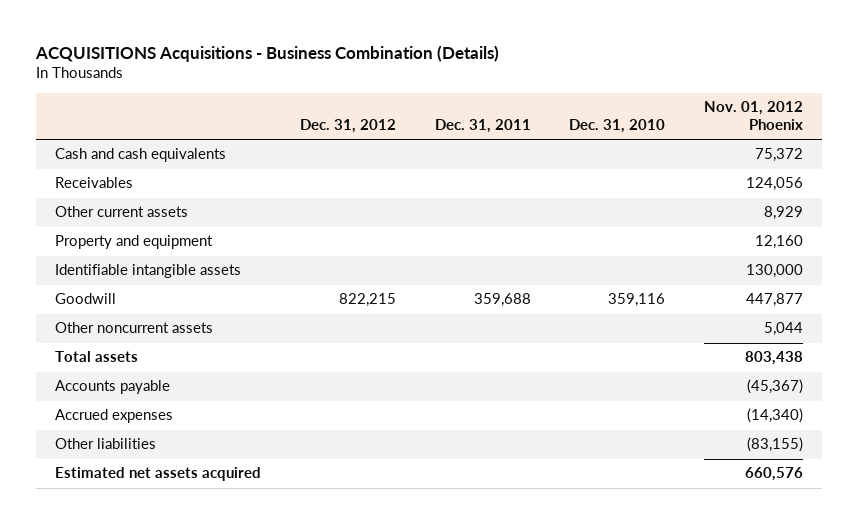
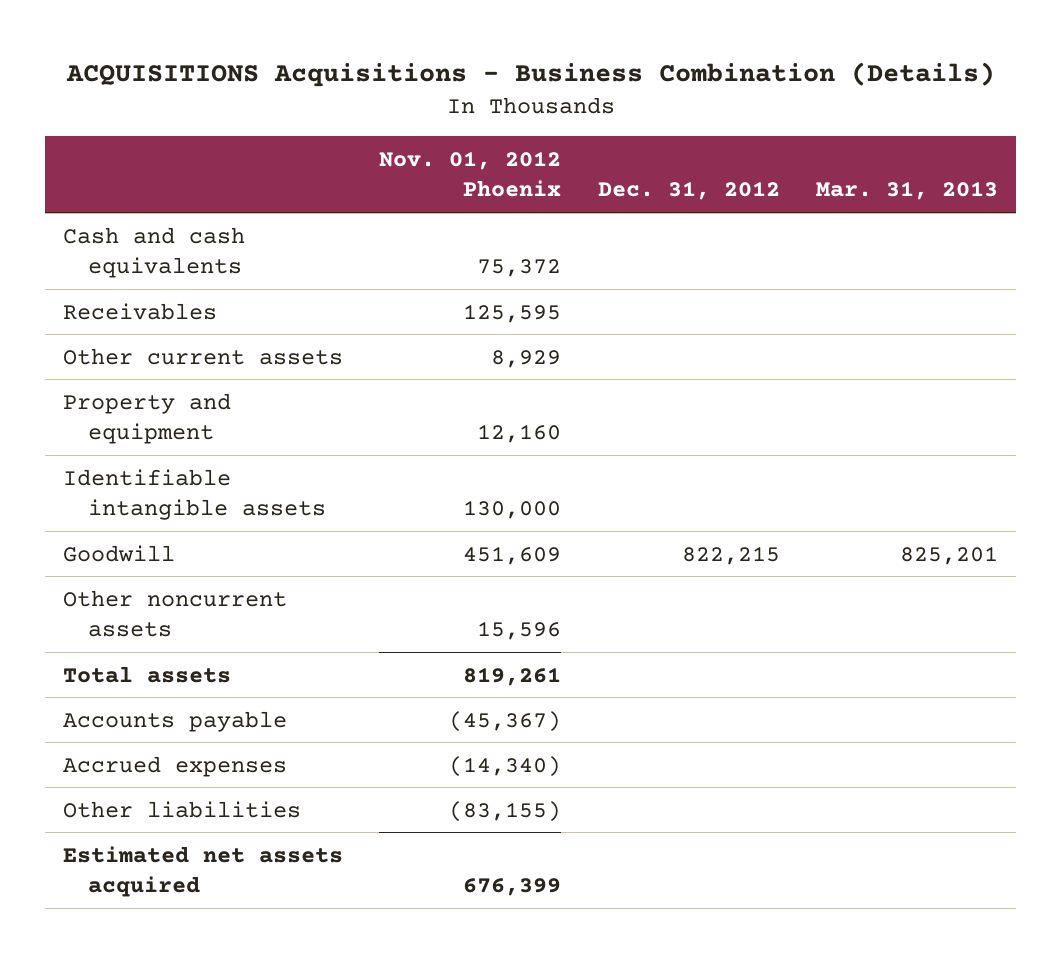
- | Dec. 31, 2012 | Dec. 31, 2011 | Dec. 31, 2010 | Nov. 01, 2012 Phoenix
+ | Nov. 01, 2012 Phoenix | Dec. 31, 2012 | Mar. 31, 2013
- Receivables | | | | 124,056
+ Receivables | 125,595 | |
- Goodwill | 822,215 | 359,688 | 359,116 | 447,877
- Other noncurrent assets | | | | 5,044
- Total assets | | | | 803,438
+ Goodwill | 451,609 | 822,215 | 825,201
+ Other noncurrent assets | 15,596 | |
+ Total assets | 819,261 | |
- Estimated net assets acquired | | | | 660,576
+ Estimated net assets acquired | 676,399 | |

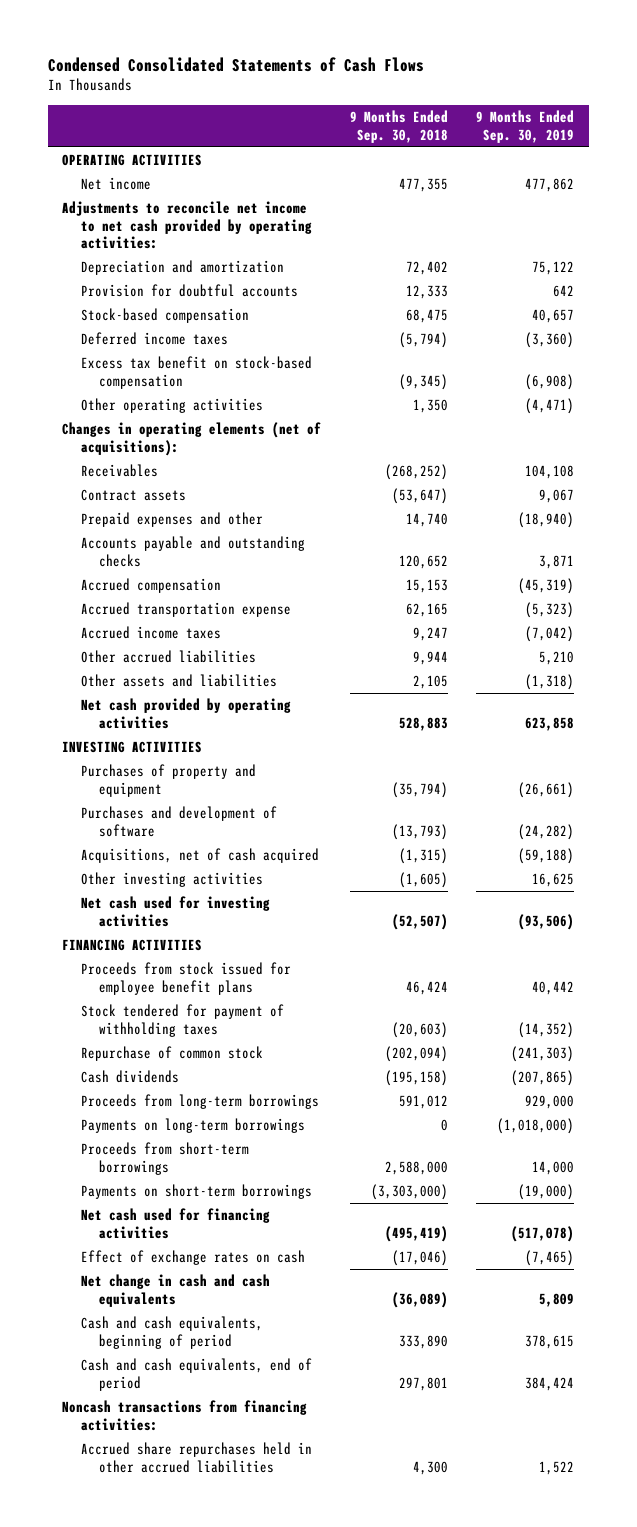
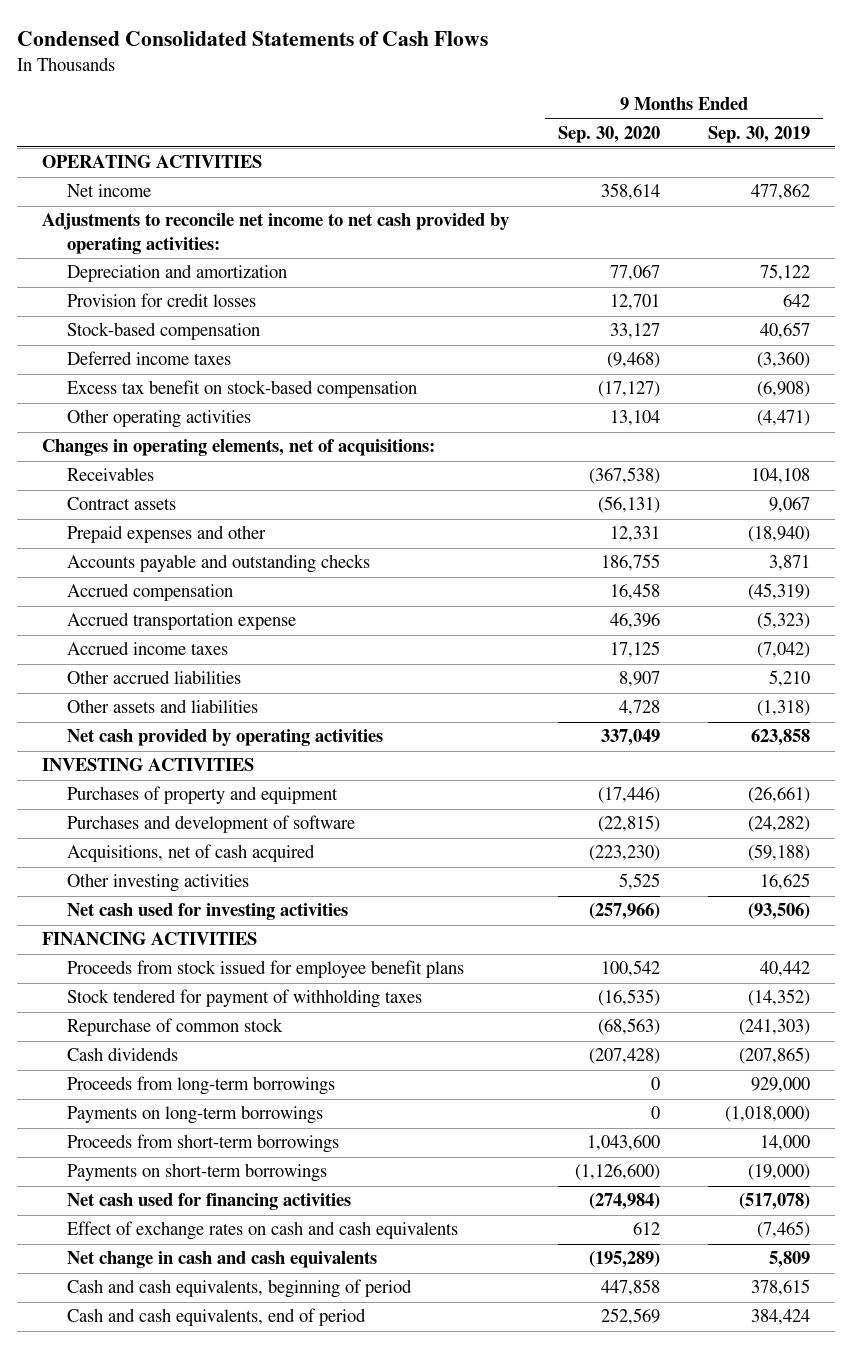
- | 9 Months Ended Sep. 30, 2018 | 9 Months Ended Sep. 30, 2019
+ | 9 Months Ended Sep. 30, 2020 | 9 Months Ended Sep. 30, 2019
- Provision for doubtful accounts | 12,333 | 642
+ Provision for credit losses | 12,701 | 642
- Changes in operating elements (net of acquisitions):
+ Changes in operating elements, net of acquisitions:
- Effect of exchange rates on cash | (17,046) | (7,465)
+ Effect of exchange rates on cash and cash equivalents | 612 | (7,465)
- Noncash transactions from financing activities:
- Accrued share repurchases held in other accrued liabilities | 4,300 | 1,522

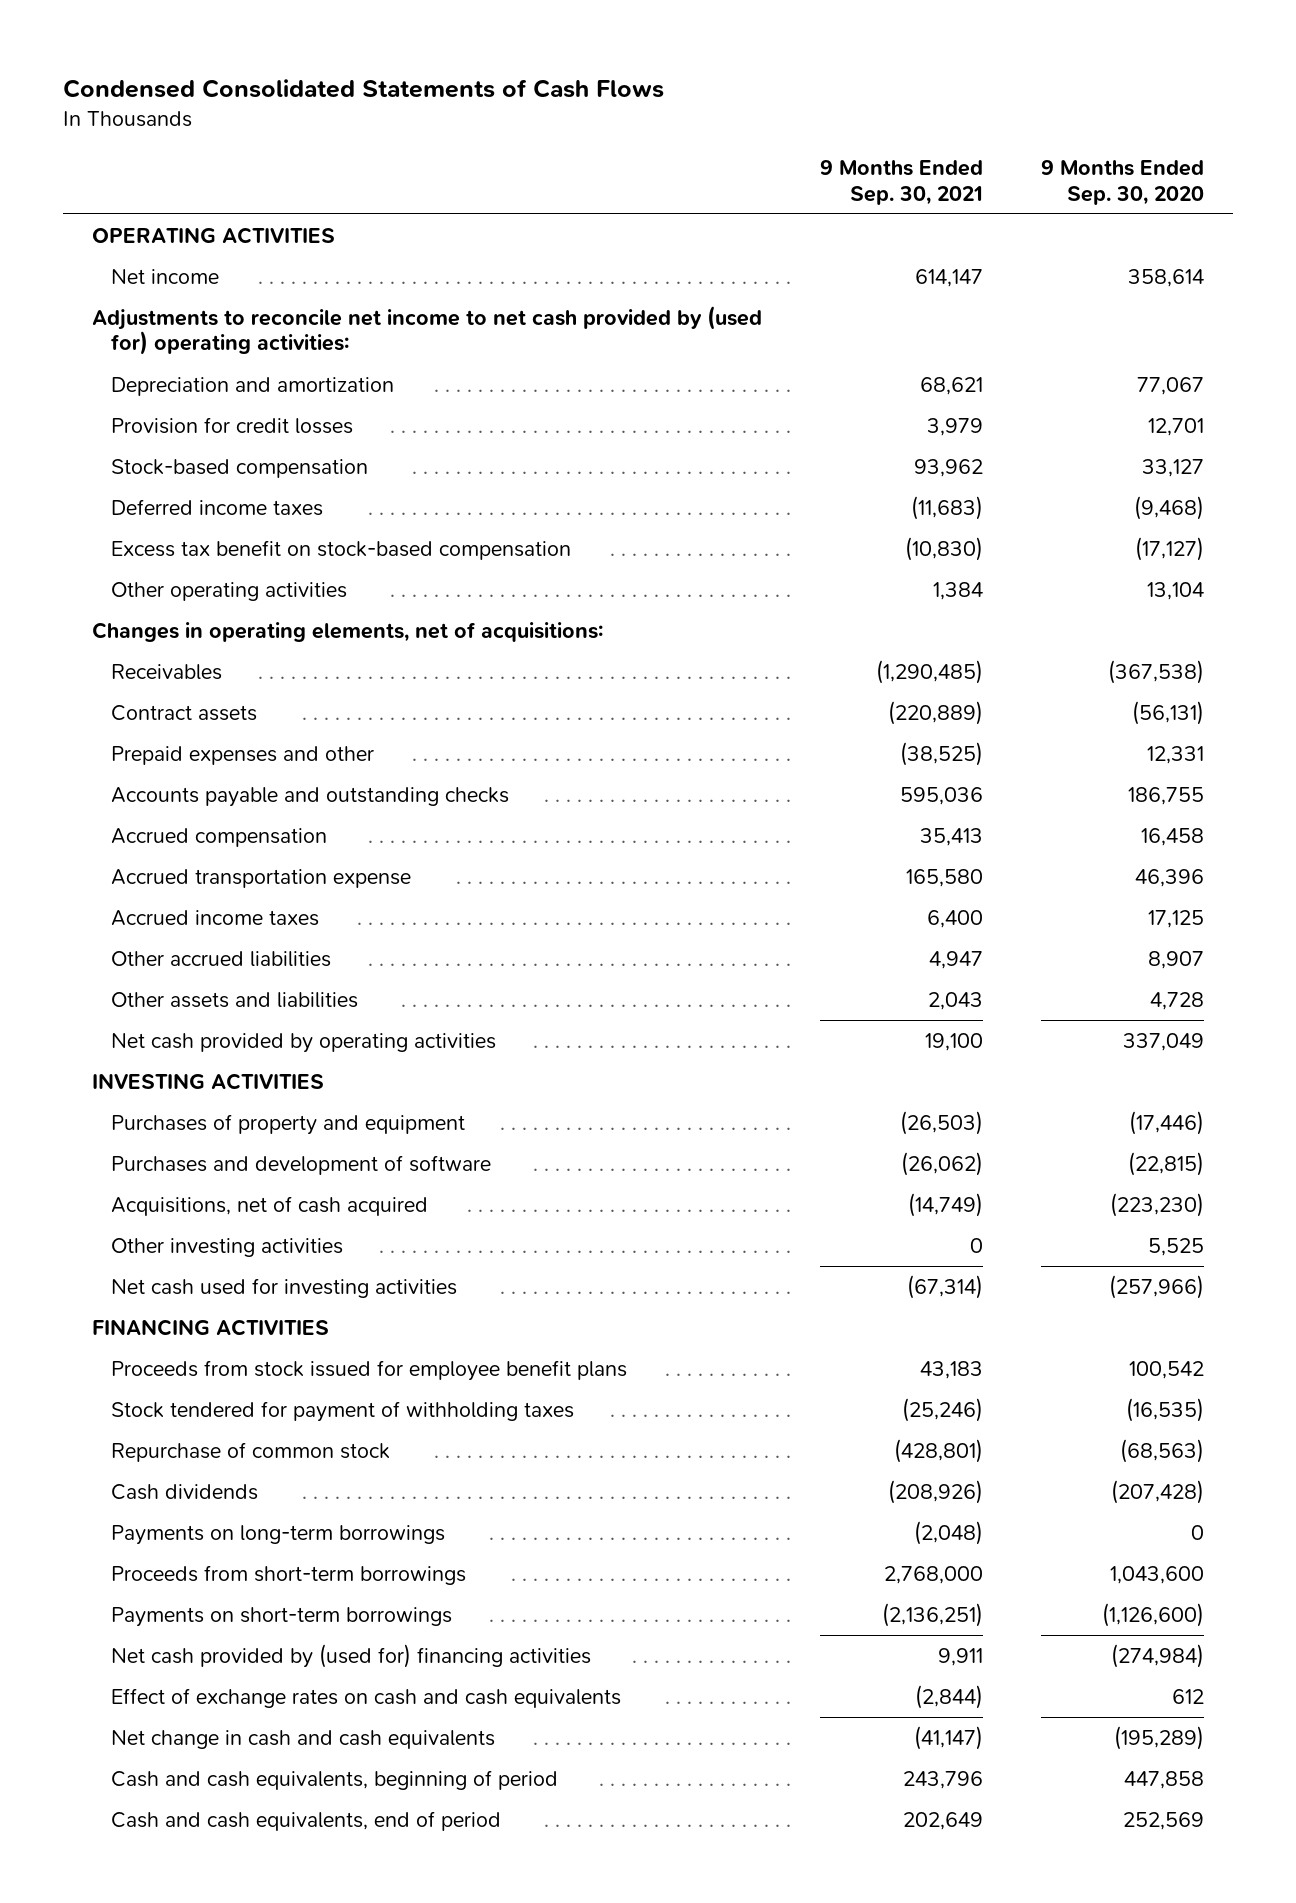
- | 9 Months Ended Sep. 30, 2020 | 9 Months Ended Sep. 30, 2019
+ | 9 Months Ended Sep. 30, 2021 | 9 Months Ended Sep. 30, 2020
- Adjustments to reconcile net income to net cash provided by operating activities:
+ Adjustments to reconcile net income to net cash provided by (used for) operating activities:
- Proceeds from long-term borrowings | 0 | 929,000
- Net cash used for financing activities | (274,984) | (517,078)
+ Net cash provided by (used for) financing activities | 9,911 | (274,984)

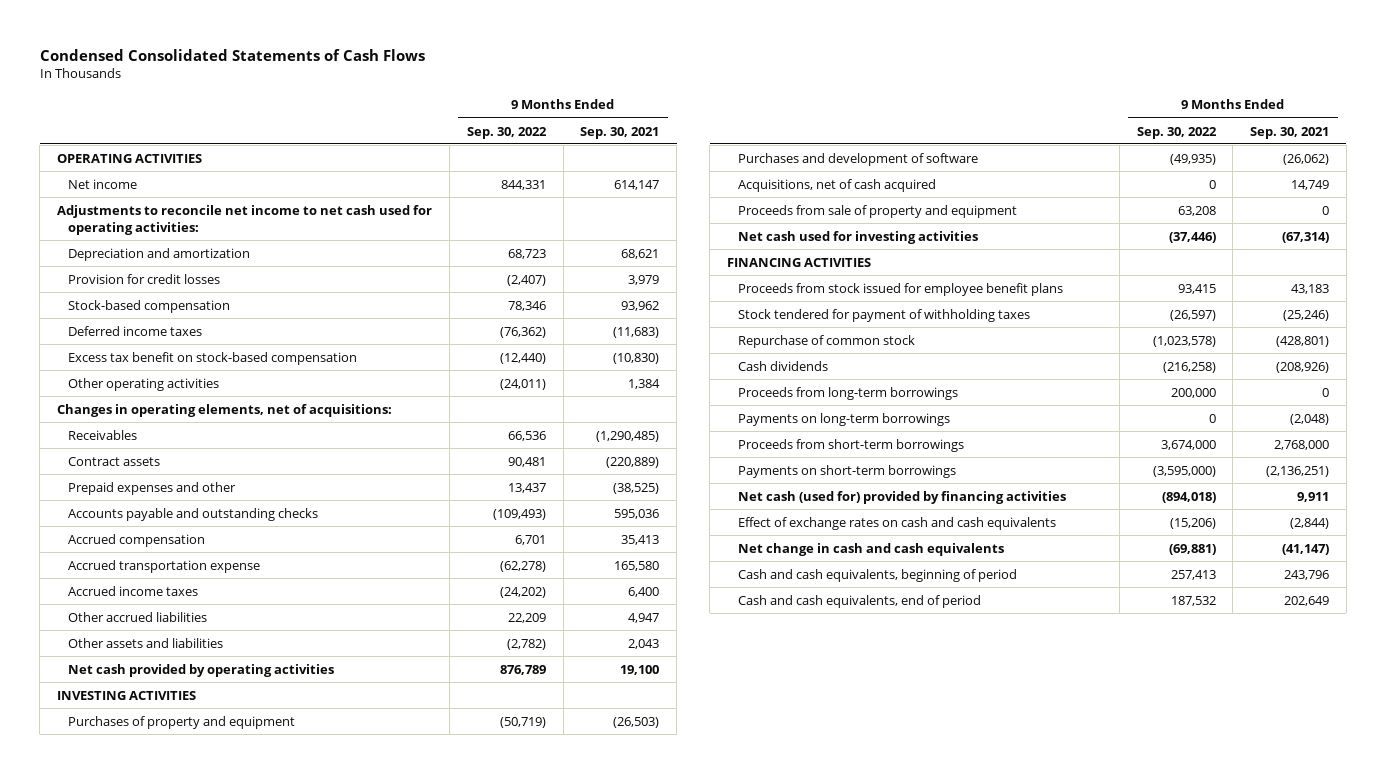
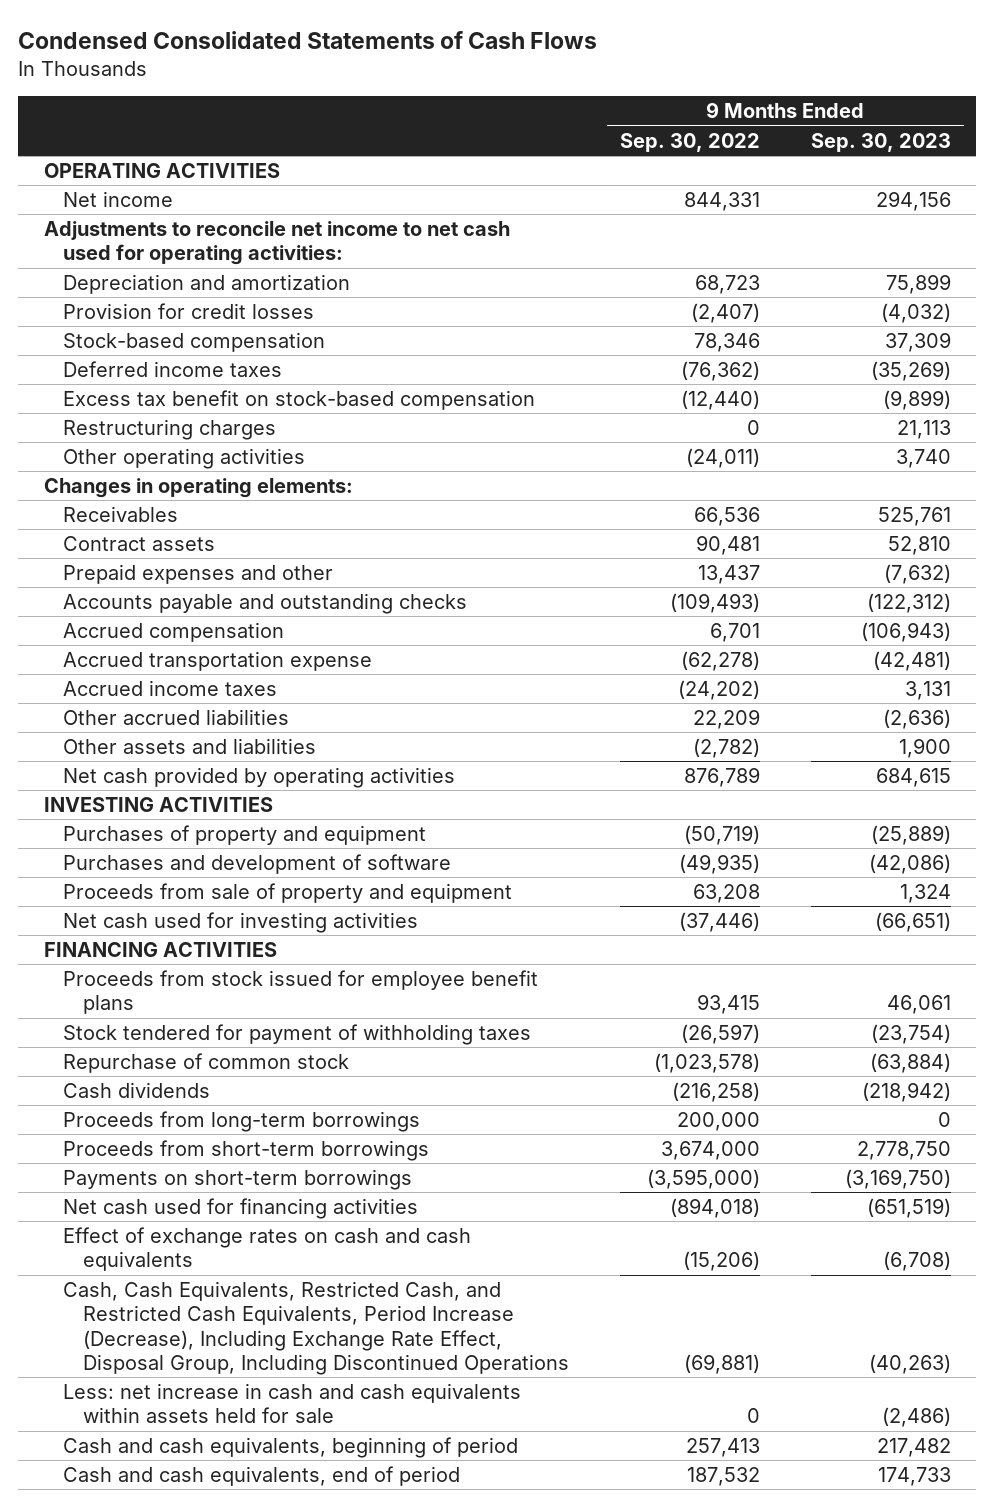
- | 9 Months Ended Sep. 30, 2022 | 9 Months Ended Sep. 30, 2021
+ | 9 Months Ended Sep. 30, 2022 | 9 Months Ended Sep. 30, 2023
+ Restructuring charges | 0 | 21,113
- Changes in operating elements, net of acquisitions:
+ Changes in operating elements:
- Acquisitions, net of cash acquired | 0 | 14,749
- Payments on long-term borrowings | 0 | (2,048)
- Net cash (used for) provided by financing activities | (894,018) | 9,911
+ Net cash used for financing activities | (894,018) | (651,519)
- Net change in cash and cash equivalents | (69,881) | (41,147)
+ Cash, Cash Equivalents, Restricted Cash, and Restricted Cash Equivalents, Period Increase (Decrease), Including Exchange Rate Effect, Disposal Group, Including Discontinued Operations | (69,881) | (40,263)
+ Less: net increase in cash and cash equivalents within assets held for sale | 0 | (2,486)

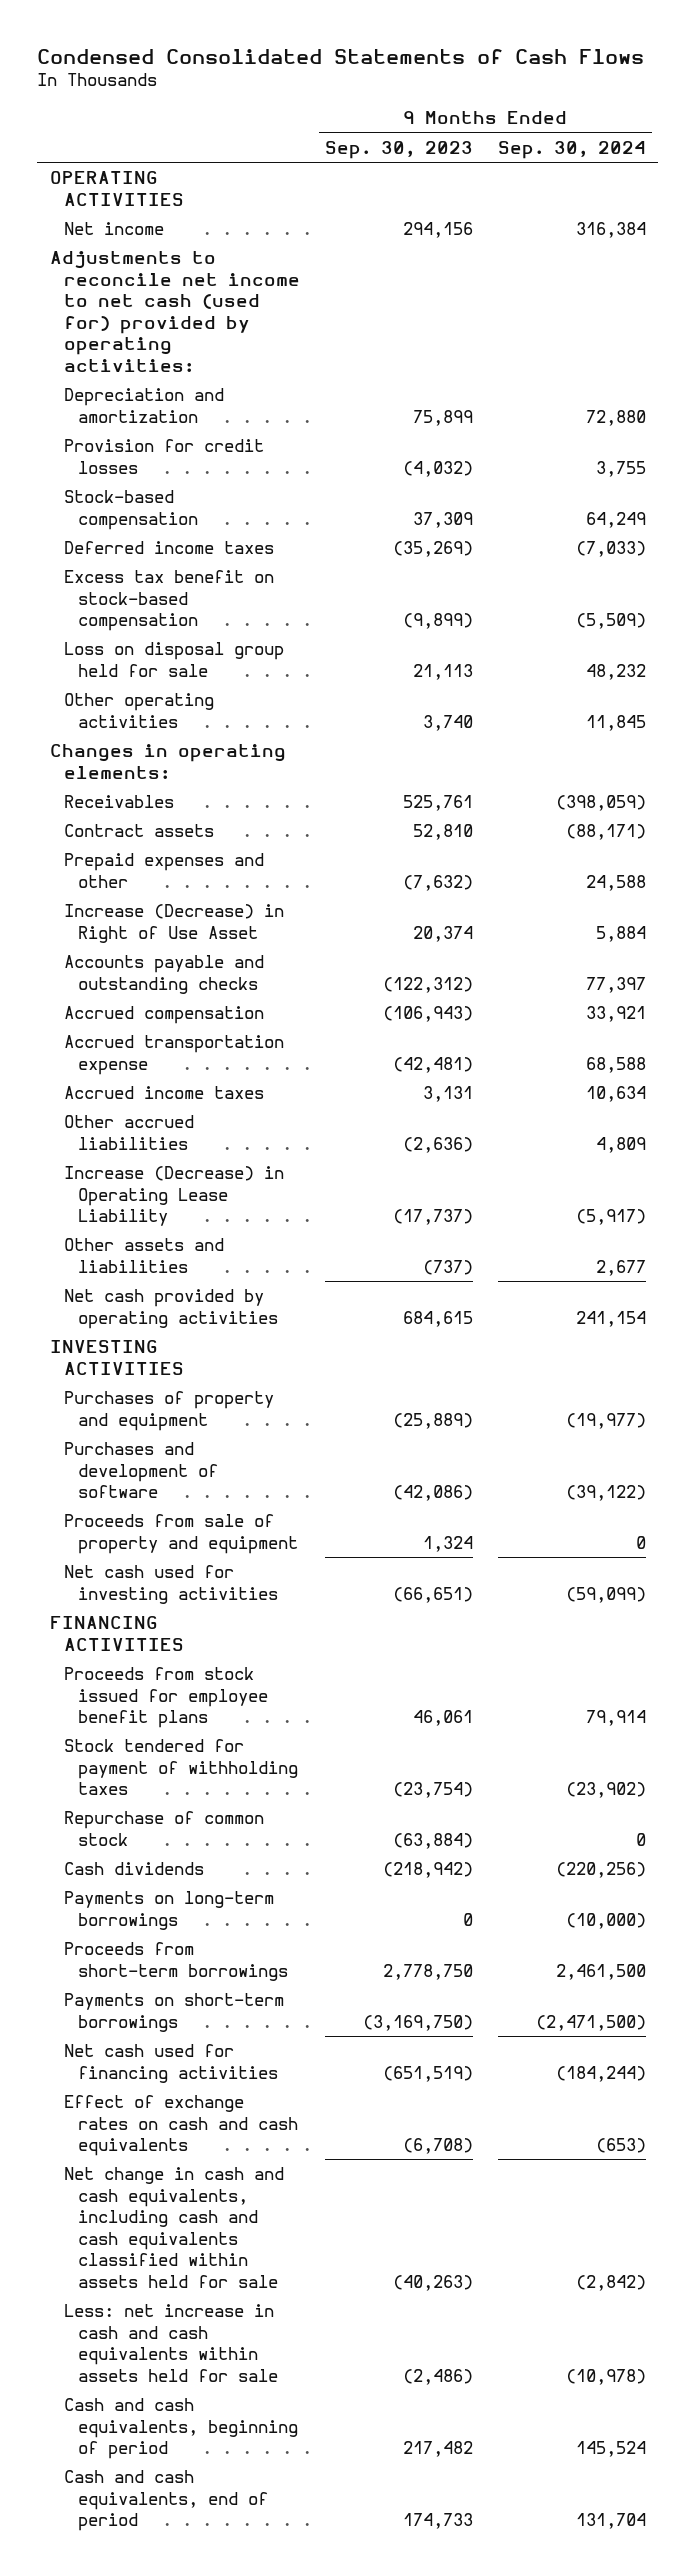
- | 9 Months Ended Sep. 30, 2022 | 9 Months Ended Sep. 30, 2023
+ | 9 Months Ended Sep. 30, 2023 | 9 Months Ended Sep. 30, 2024
- Adjustments to reconcile net income to net cash used for operating activities:
+ Adjustments to reconcile net income to net cash (used for) provided by operating activities:
- Restructuring charges | 0 | 21,113
+ Loss on disposal group held for sale | 21,113 | 48,232
+ Increase (Decrease) in Right of Use Asset | 20,374 | 5,884
- Other assets and liabilities | (2,782) | 1,900
+ Increase (Decrease) in Operating Lease Liability | (17,737) | (5,917)
+ Other assets and liabilities | (737) | 2,677
- Proceeds from long-term borrowings | 200,000 | 0
+ Payments on long-term borrowings | 0 | (10,000)
- Cash, Cash Equivalents, Restricted Cash, and Restricted Cash Equivalents, Period Increase (Decrease), Including Exchange Rate Effect, Disposal Group, Including Discontinued Operations | (69,881) | (40,263)
+ Net change in cash and cash equivalents, including cash and cash equivalents classified within assets held for sale | (40,263) | (2,842)

